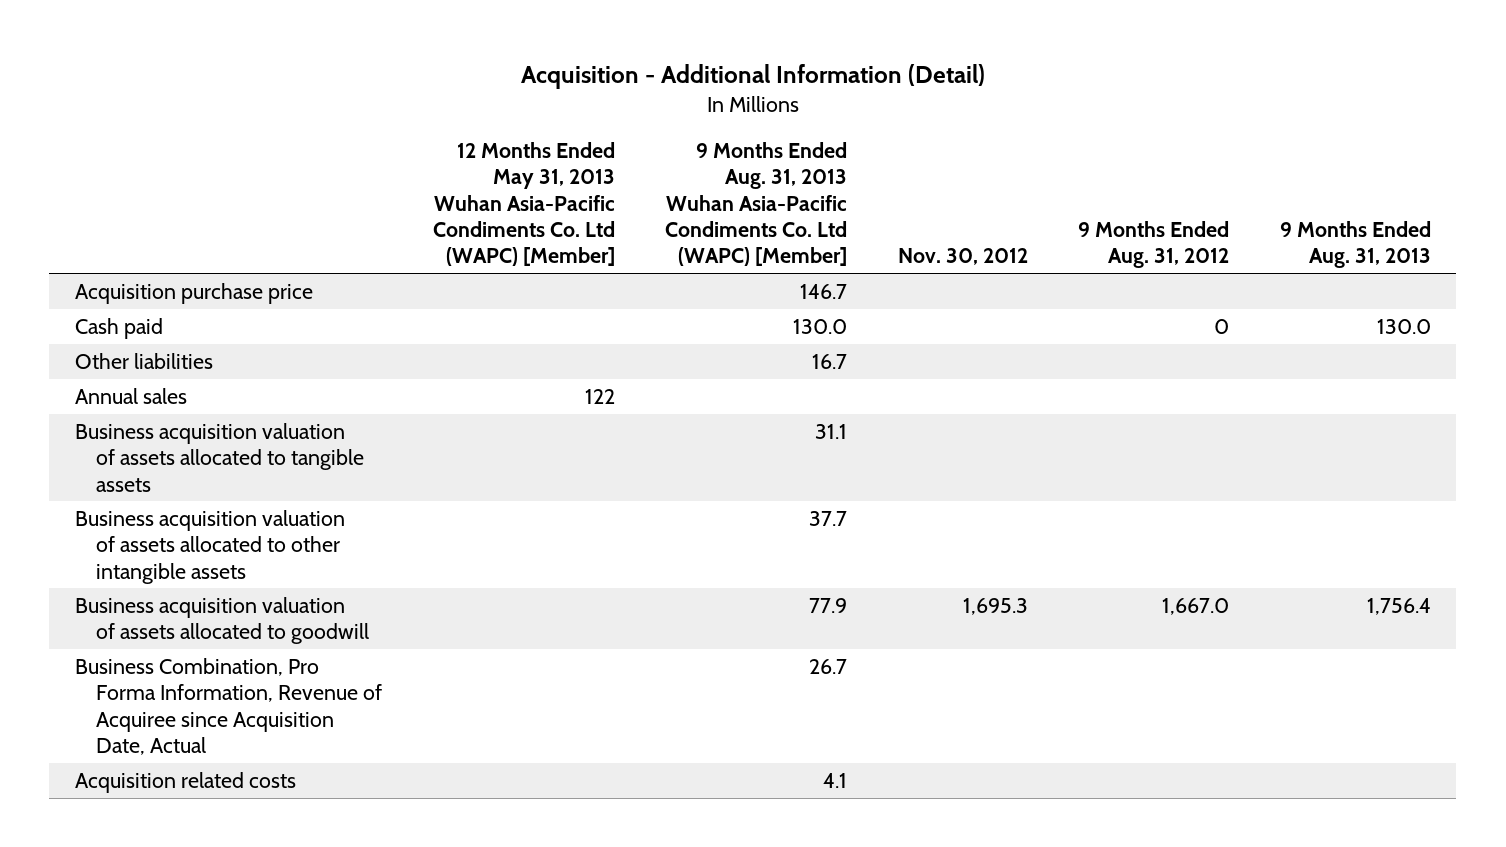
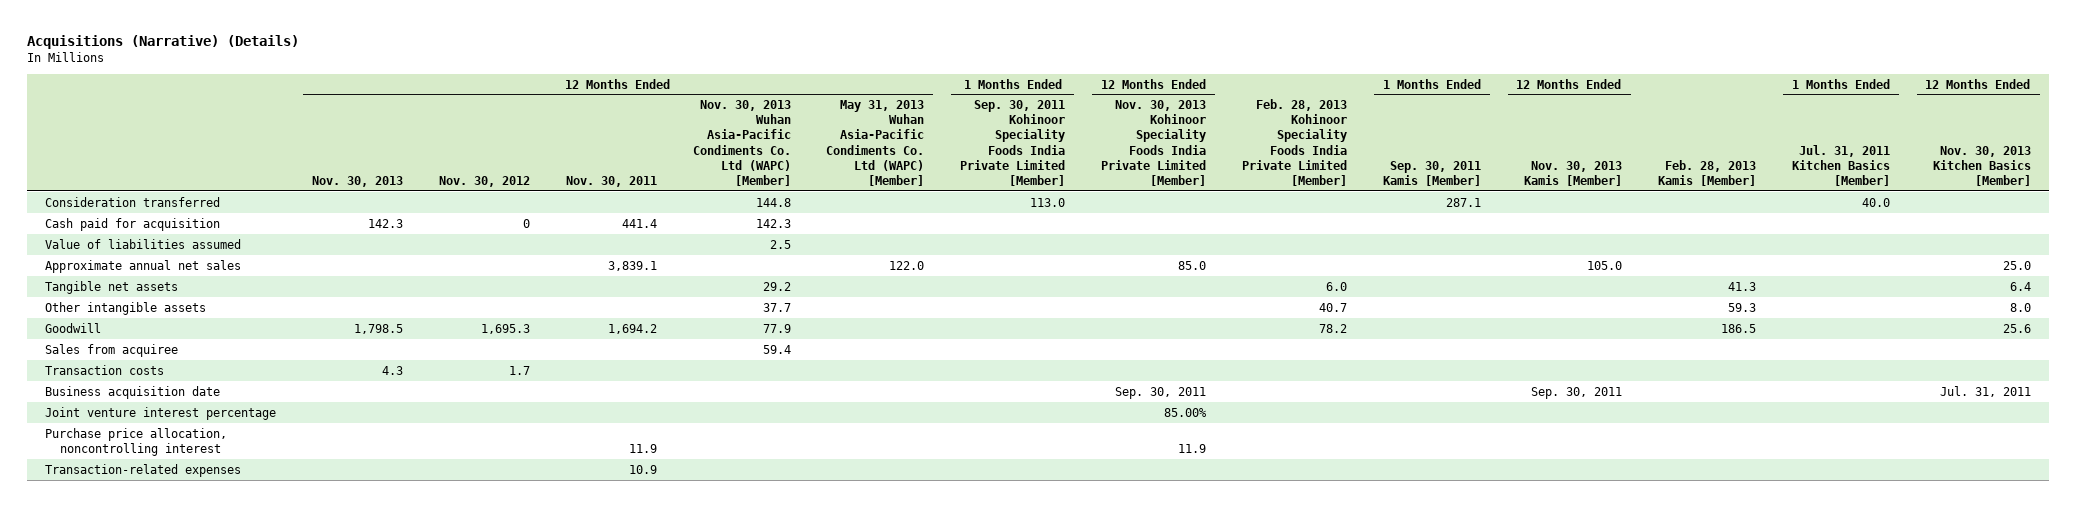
- Acquisition - Additional Information (Detail)
+ Acquisitions (Narrative) (Details)
- | 12 Months Ended May 31, 2013 Wuhan Asia-Pacific Condiments Co. Ltd (WAPC) [Member] | 9 Months Ended Aug. 31, 2013 Wuhan Asia-Pacific Condiments Co. Ltd (WAPC) [Member] | Nov. 30, 2012 | 9 Months Ended Aug. 31, 2012 | 9 Months Ended Aug. 31, 2013
+ | 12 Months Ended Nov. 30, 2013 | 12 Months Ended Nov. 30, 2012 | 12 Months Ended Nov. 30, 2011 | 12 Months Ended Nov. 30, 2013 Wuhan Asia-Pacific Condiments Co. Ltd (WAPC) [Member] | 12 Months Ended May 31, 2013 Wuhan Asia-Pacific Condiments Co. Ltd (WAPC) [Member] | 1 Months Ended Sep. 30, 2011 Kohinoor Speciality Foods India Private Limited [Member] | 12 Months Ended Nov. 30, 2013 Kohinoor Speciality Foods India Private Limited [Member] | Feb. 28, 2013 Kohinoor Speciality Foods India Private Limited [Member] | 1 Months Ended Sep. 30, 2011 Kamis [Member] | 12 Months Ended Nov. 30, 2013 Kamis [Member] | Feb. 28, 2013 Kamis [Member] | 1 Months Ended Jul. 31, 2011 Kitchen Basics [Member] | 12 Months Ended Nov. 30, 2013 Kitchen Basics [Member]
- Acquisition purchase price | | 146.7 | | |
- Cash paid | | 130.0 | | 0 | 130.0
- Other liabilities | | 16.7 | | |
- Annual sales | 122 | | | |
- Business acquisition valuation of assets allocated to tangible assets | | 31.1 | | |
- Business acquisition valuation of assets allocated to other intangible assets | | 37.7 | | |
- Business acquisition valuation of assets allocated to goodwill | | 77.9 | 1,695.3 | 1,667.0 | 1,756.4
- Business Combination, Pro Forma Information, Revenue of Acquiree since Acquisition Date, Actual | | 26.7 | | |
- Acquisition related costs | | 4.1 | | |
+ Consideration transferred | | | | 144.8 | | 113.0 | | | 287.1 | | | 40.0 |
+ Cash paid for acquisition | 142.3 | 0 | 441.4 | 142.3 | | | | | | | | |
+ Value of liabilities assumed | | | | 2.5 | | | | | | | | |
+ Approximate annual net sales | | | 3,839.1 | | 122.0 | | 85.0 | | | 105.0 | | | 25.0
+ Tangible net assets | | | | 29.2 | | | | 6.0 | | | 41.3 | | 6.4
+ Other intangible assets | | | | 37.7 | | | | 40.7 | | | 59.3 | | 8.0
+ Goodwill | 1,798.5 | 1,695.3 | 1,694.2 | 77.9 | | | | 78.2 | | | 186.5 | | 25.6
+ Sales from acquiree | | | | 59.4 | | | | | | | | |
+ Transaction costs | 4.3 | 1.7 | | | | | | | | | | |
+ Business acquisition date | | | | | | | Sep. 30, 2011 | | | Sep. 30, 2011 | | | Jul. 31, 2011
+ Joint venture interest percentage | | | | | | | 85.00% | | | | | |
+ Purchase price allocation, noncontrolling interest | | | 11.9 | | | | 11.9 | | | | | |
+ Transaction-related expenses | | | 10.9 | | | | | | | | | |

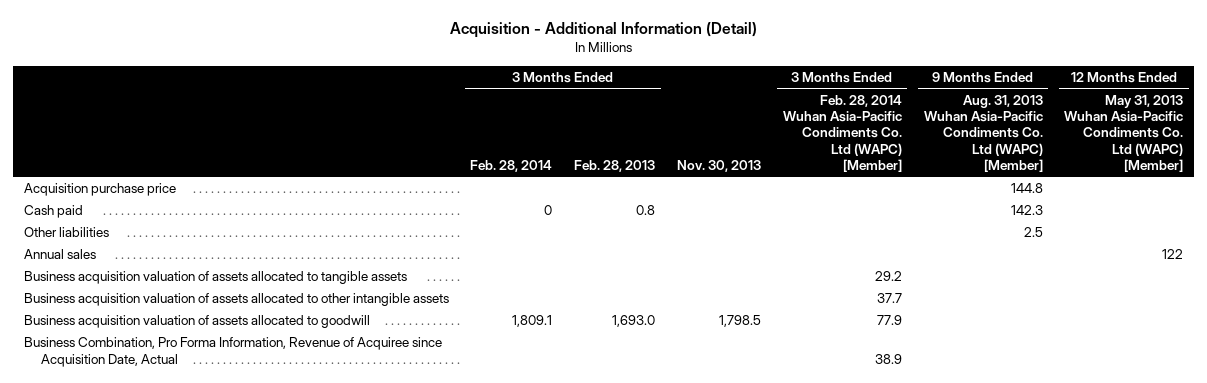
- Acquisitions (Narrative) (Details)
+ Acquisition - Additional Information (Detail)
- | 12 Months Ended Nov. 30, 2013 | 12 Months Ended Nov. 30, 2012 | 12 Months Ended Nov. 30, 2011 | 12 Months Ended Nov. 30, 2013 Wuhan Asia-Pacific Condiments Co. Ltd (WAPC) [Member] | 12 Months Ended May 31, 2013 Wuhan Asia-Pacific Condiments Co. Ltd (WAPC) [Member] | 1 Months Ended Sep. 30, 2011 Kohinoor Speciality Foods India Private Limited [Member] | 12 Months Ended Nov. 30, 2013 Kohinoor Speciality Foods India Private Limited [Member] | Feb. 28, 2013 Kohinoor Speciality Foods India Private Limited [Member] | 1 Months Ended Sep. 30, 2011 Kamis [Member] | 12 Months Ended Nov. 30, 2013 Kamis [Member] | Feb. 28, 2013 Kamis [Member] | 1 Months Ended Jul. 31, 2011 Kitchen Basics [Member] | 12 Months Ended Nov. 30, 2013 Kitchen Basics [Member]
+ | 3 Months Ended Feb. 28, 2014 | 3 Months Ended Feb. 28, 2013 | Nov. 30, 2013 | 3 Months Ended Feb. 28, 2014 Wuhan Asia-Pacific Condiments Co. Ltd (WAPC) [Member] | 9 Months Ended Aug. 31, 2013 Wuhan Asia-Pacific Condiments Co. Ltd (WAPC) [Member] | 12 Months Ended May 31, 2013 Wuhan Asia-Pacific Condiments Co. Ltd (WAPC) [Member]
- Consideration transferred | | | | 144.8 | | 113.0 | | | 287.1 | | | 40.0 |
- Cash paid for acquisition | 142.3 | 0 | 441.4 | 142.3 | | | | | | | | |
- Value of liabilities assumed | | | | 2.5 | | | | | | | | |
- Approximate annual net sales | | | 3,839.1 | | 122.0 | | 85.0 | | | 105.0 | | | 25.0
- Tangible net assets | | | | 29.2 | | | | 6.0 | | | 41.3 | | 6.4
- Other intangible assets | | | | 37.7 | | | | 40.7 | | | 59.3 | | 8.0
- Goodwill | 1,798.5 | 1,695.3 | 1,694.2 | 77.9 | | | | 78.2 | | | 186.5 | | 25.6
- Sales from acquiree | | | | 59.4 | | | | | | | | |
- Transaction costs | 4.3 | 1.7 | | | | | | | | | | |
- Business acquisition date | | | | | | | Sep. 30, 2011 | | | Sep. 30, 2011 | | | Jul. 31, 2011
- Joint venture interest percentage | | | | | | | 85.00% | | | | | |
- Purchase price allocation, noncontrolling interest | | | 11.9 | | | | 11.9 | | | | | |
- Transaction-related expenses | | | 10.9 | | | | | | | | | |
+ Acquisition purchase price | | | | | 144.8 |
+ Cash paid | 0 | 0.8 | | | 142.3 |
+ Other liabilities | | | | | 2.5 |
+ Annual sales | | | | | | 122
+ Business acquisition valuation of assets allocated to tangible assets | | | | 29.2 | |
+ Business acquisition valuation of assets allocated to other intangible assets | | | | 37.7 | |
+ Business acquisition valuation of assets allocated to goodwill | 1,809.1 | 1,693.0 | 1,798.5 | 77.9 | |
+ Business Combination, Pro Forma Information, Revenue of Acquiree since Acquisition Date, Actual | | | | 38.9 | |

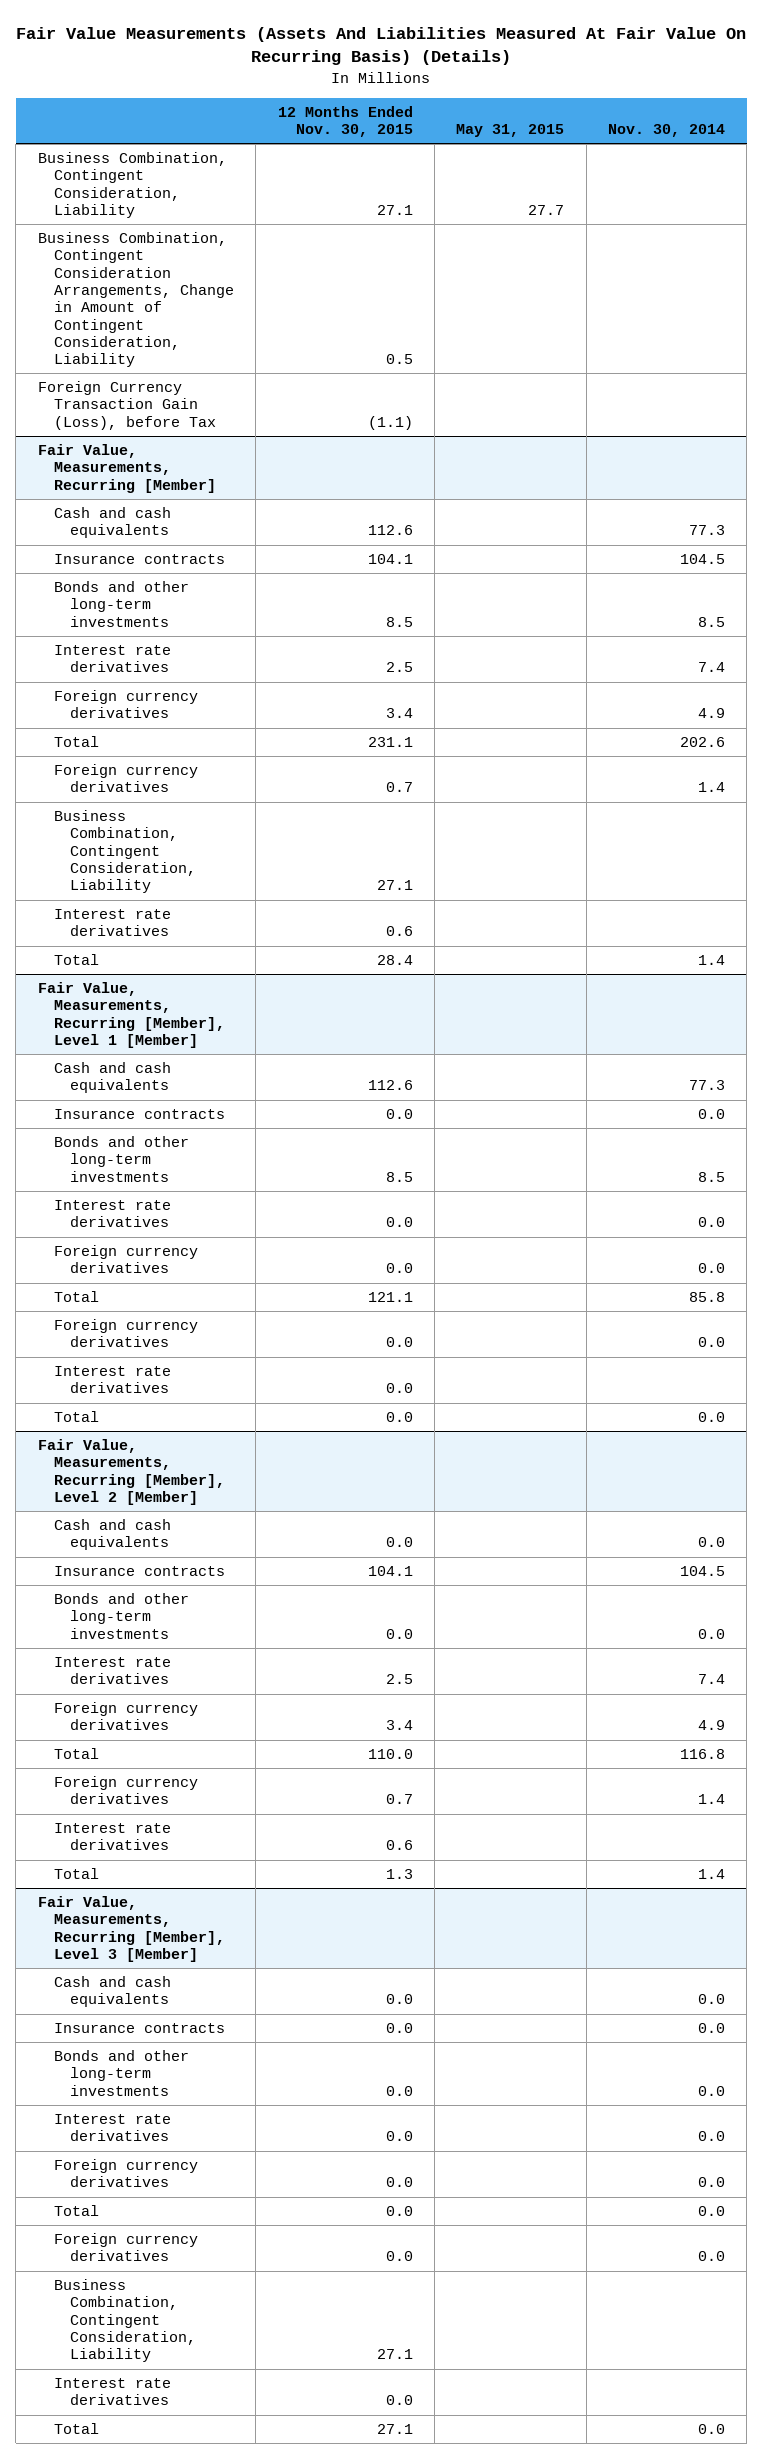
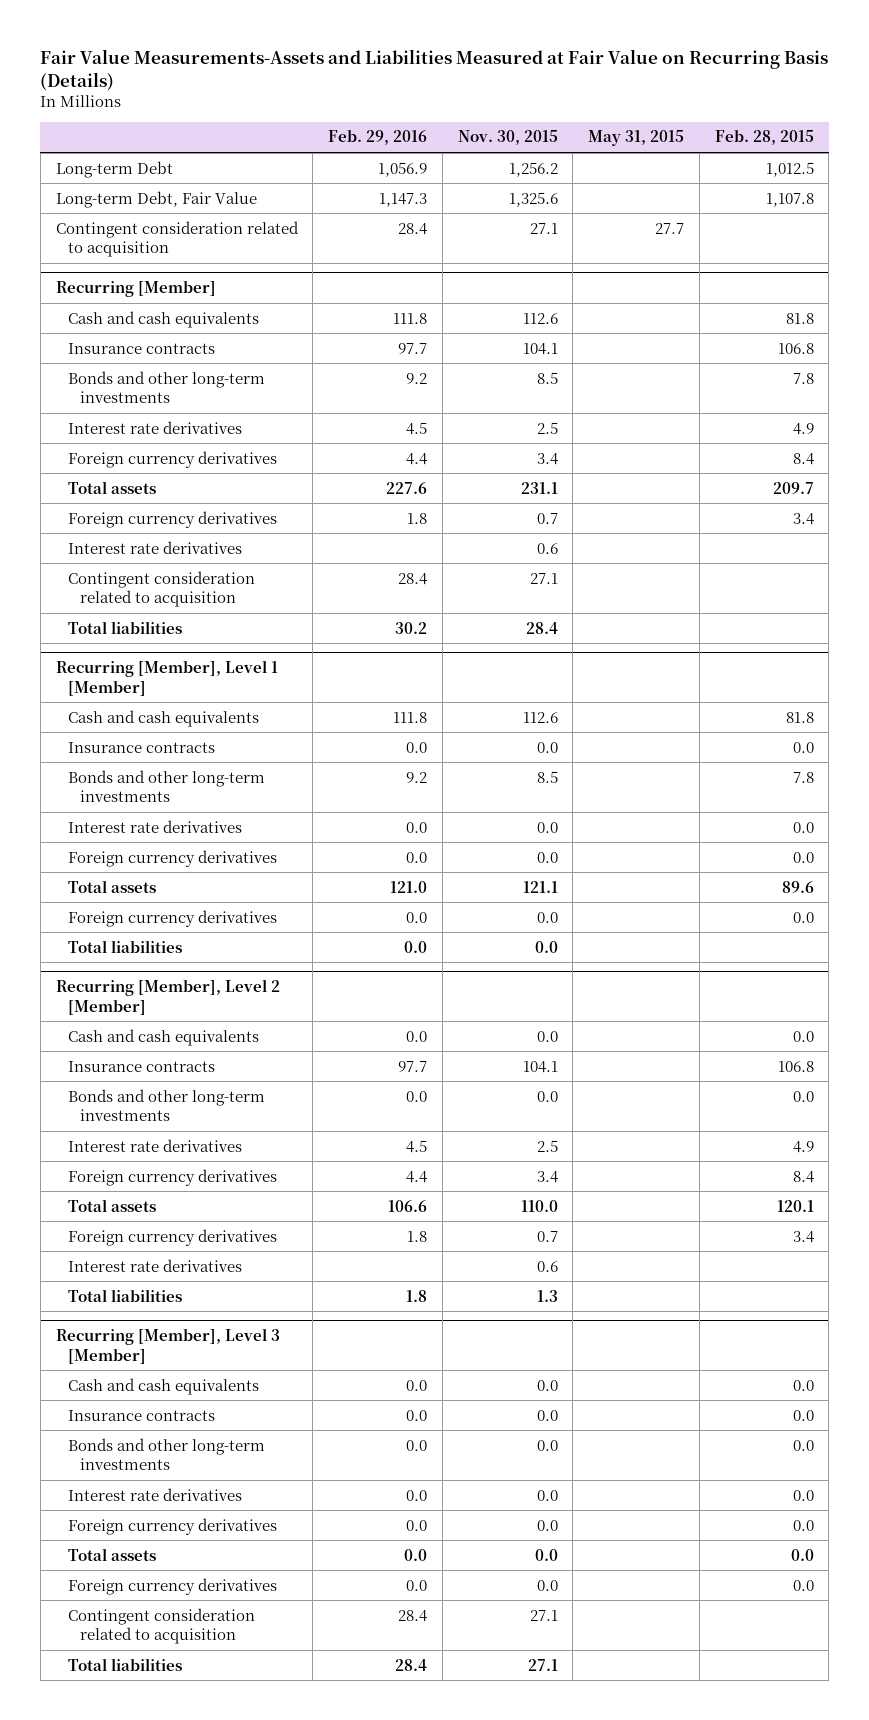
- Fair Value Measurements (Assets And Liabilities Measured At Fair Value On Recurring Basis) (Details)
+ Fair Value Measurements-Assets and Liabilities Measured at Fair Value on Recurring Basis (Details)
- | 12 Months Ended Nov. 30, 2015 | May 31, 2015 | Nov. 30, 2014
+ | Feb. 29, 2016 | Nov. 30, 2015 | May 31, 2015 | Feb. 28, 2015
- Business Combination, Contingent Consideration, Liability | 27.1 | 27.7 |
- Business Combination, Contingent Consideration Arrangements, Change in Amount of Contingent Consideration, Liability | 0.5 | |
- Foreign Currency Transaction Gain (Loss), before Tax | (1.1) | |
- Fair Value, Measurements, Recurring [Member]
+ Long-term Debt | 1,056.9 | 1,256.2 | | 1,012.5
+ Long-term Debt, Fair Value | 1,147.3 | 1,325.6 | | 1,107.8
+ Contingent consideration related to acquisition | 28.4 | 27.1 | 27.7 |
+ Recurring [Member]
- Total | 231.1 | | 202.6
+ Total assets | 227.6 | 231.1 | | 209.7
- Business Combination, Contingent Consideration, Liability | 27.1 | |
- Total | 28.4 | | 1.4
- Fair Value, Measurements, Recurring [Member], Level 1 [Member]
+ Contingent consideration related to acquisition | 28.4 | 27.1 | |
+ Total liabilities | 30.2 | 28.4 | |
+ Recurring [Member], Level 1 [Member]
- Total | 121.1 | | 85.8
+ Total assets | 121.0 | 121.1 | | 89.6
- Interest rate derivatives | 0.0 | |
- Total | 0.0 | | 0.0
- Fair Value, Measurements, Recurring [Member], Level 2 [Member]
+ Total liabilities | 0.0 | 0.0 | |
+ Recurring [Member], Level 2 [Member]
- Total | 110.0 | | 116.8
+ Total assets | 106.6 | 110.0 | | 120.1
- Total | 1.3 | | 1.4
- Fair Value, Measurements, Recurring [Member], Level 3 [Member]
+ Total liabilities | 1.8 | 1.3 | |
+ Recurring [Member], Level 3 [Member]
- Total | 0.0 | | 0.0
+ Total assets | 0.0 | 0.0 | | 0.0
- Business Combination, Contingent Consideration, Liability | 27.1 | |
- Interest rate derivatives | 0.0 | |
- Total | 27.1 | | 0.0
+ Contingent consideration related to acquisition | 28.4 | 27.1 | |
+ Total liabilities | 28.4 | 27.1 | |

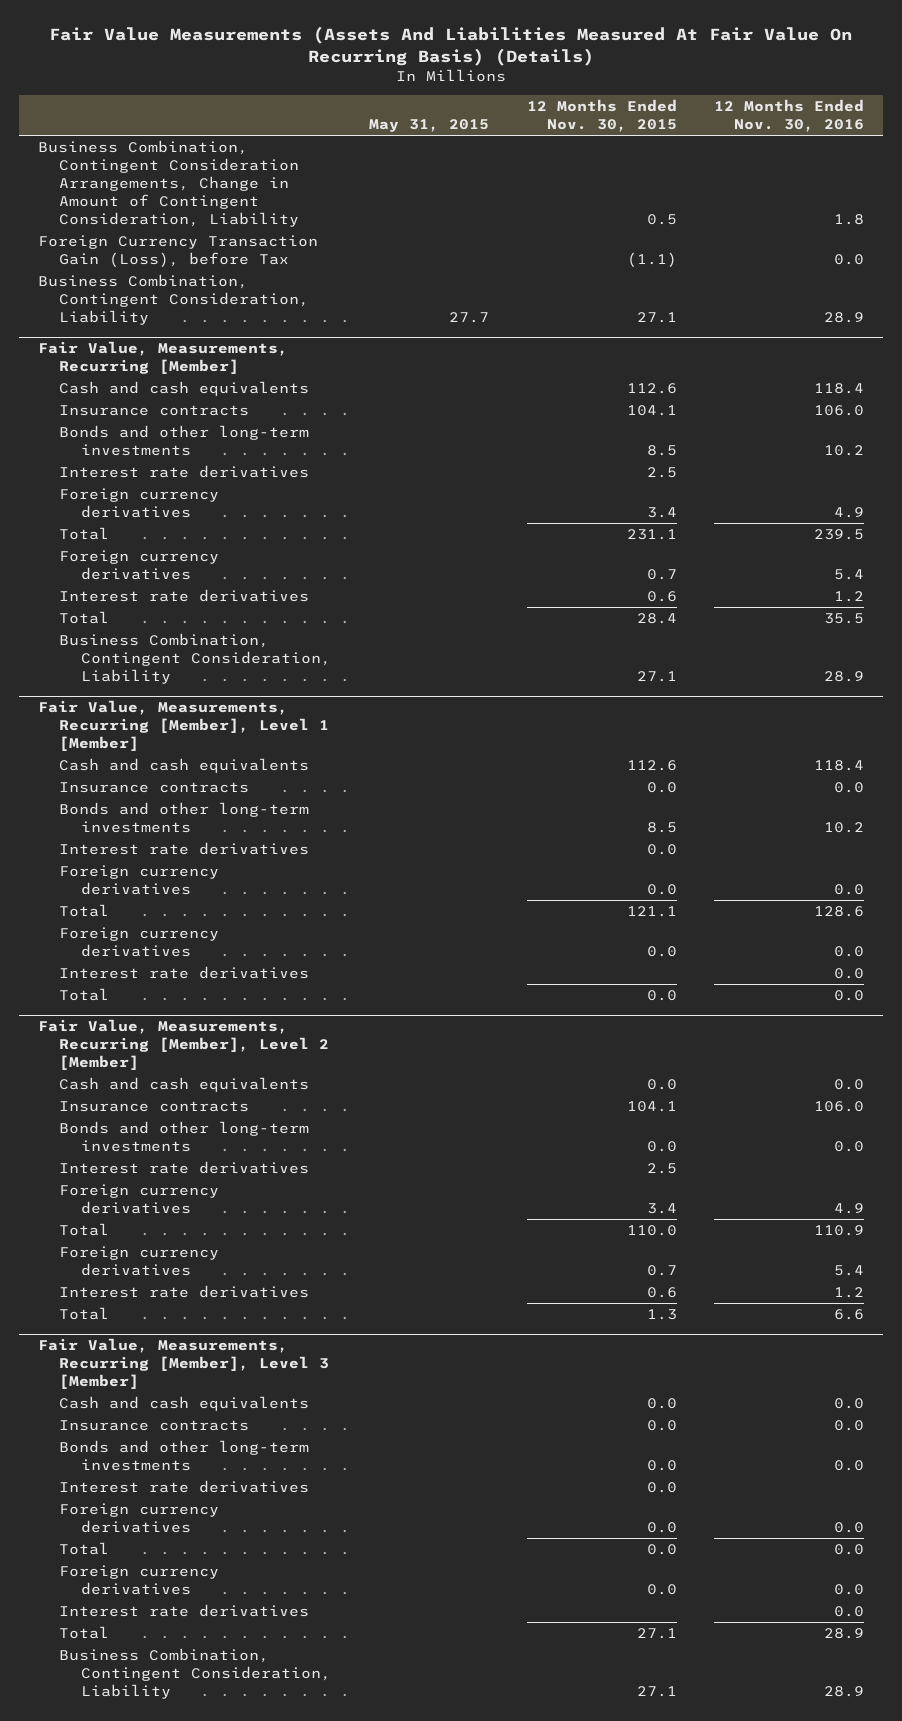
- Fair Value Measurements-Assets and Liabilities Measured at Fair Value on Recurring Basis (Details)
+ Fair Value Measurements (Assets And Liabilities Measured At Fair Value On Recurring Basis) (Details)
- | Feb. 29, 2016 | Nov. 30, 2015 | May 31, 2015 | Feb. 28, 2015
+ | May 31, 2015 | 12 Months Ended Nov. 30, 2015 | 12 Months Ended Nov. 30, 2016
- Long-term Debt | 1,056.9 | 1,256.2 | | 1,012.5
- Long-term Debt, Fair Value | 1,147.3 | 1,325.6 | | 1,107.8
- Contingent consideration related to acquisition | 28.4 | 27.1 | 27.7 |
- Recurring [Member]
+ Business Combination, Contingent Consideration Arrangements, Change in Amount of Contingent Consideration, Liability | | 0.5 | 1.8
+ Foreign Currency Transaction Gain (Loss), before Tax | | (1.1) | 0.0
+ Business Combination, Contingent Consideration, Liability | 27.7 | 27.1 | 28.9
+ Fair Value, Measurements, Recurring [Member]
- Total assets | 227.6 | 231.1 | | 209.7
+ Total | | 231.1 | 239.5
- Contingent consideration related to acquisition | 28.4 | 27.1 | |
- Total liabilities | 30.2 | 28.4 | |
- Recurring [Member], Level 1 [Member]
+ Total | | 28.4 | 35.5
+ Business Combination, Contingent Consideration, Liability | | 27.1 | 28.9
+ Fair Value, Measurements, Recurring [Member], Level 1 [Member]
- Total assets | 121.0 | 121.1 | | 89.6
+ Total | | 121.1 | 128.6
- Total liabilities | 0.0 | 0.0 | |
- Recurring [Member], Level 2 [Member]
+ Interest rate derivatives | | | 0.0
+ Total | | 0.0 | 0.0
+ Fair Value, Measurements, Recurring [Member], Level 2 [Member]
- Total assets | 106.6 | 110.0 | | 120.1
+ Total | | 110.0 | 110.9
- Total liabilities | 1.8 | 1.3 | |
- Recurring [Member], Level 3 [Member]
+ Total | | 1.3 | 6.6
+ Fair Value, Measurements, Recurring [Member], Level 3 [Member]
- Total assets | 0.0 | 0.0 | | 0.0
+ Total | | 0.0 | 0.0
- Contingent consideration related to acquisition | 28.4 | 27.1 | |
- Total liabilities | 28.4 | 27.1 | |
+ Interest rate derivatives | | | 0.0
+ Total | | 27.1 | 28.9
+ Business Combination, Contingent Consideration, Liability | | 27.1 | 28.9

